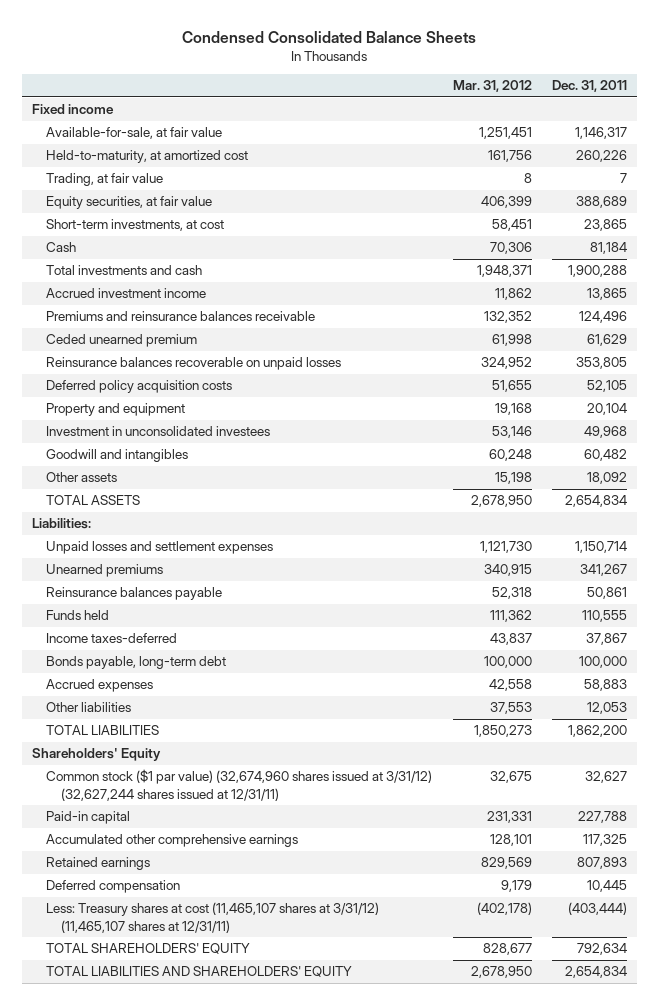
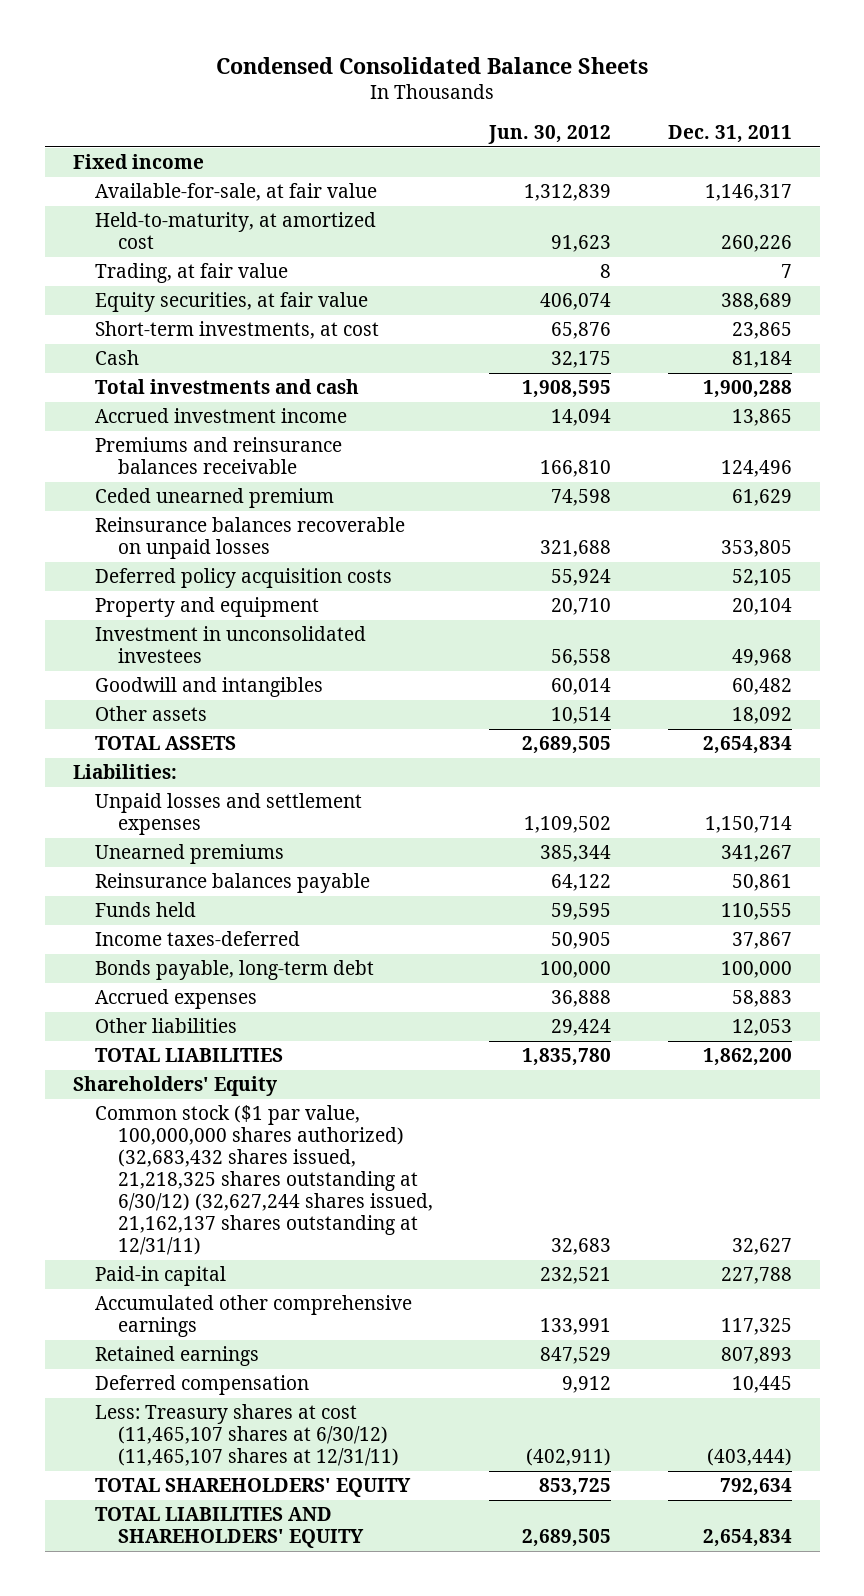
- | Mar. 31, 2012 | Dec. 31, 2011
+ | Jun. 30, 2012 | Dec. 31, 2011
- Common stock ($1 par value) (32,674,960 shares issued at 3/31/12) (32,627,244 shares issued at 12/31/11) | 32,675 | 32,627
+ Common stock ($1 par value, 100,000,000 shares authorized) (32,683,432 shares issued, 21,218,325 shares outstanding at 6/30/12) (32,627,244 shares issued, 21,162,137 shares outstanding at 12/31/11) | 32,683 | 32,627
- Less: Treasury shares at cost (11,465,107 shares at 3/31/12) (11,465,107 shares at 12/31/11) | (402,178) | (403,444)
+ Less: Treasury shares at cost (11,465,107 shares at 6/30/12) (11,465,107 shares at 12/31/11) | (402,911) | (403,444)

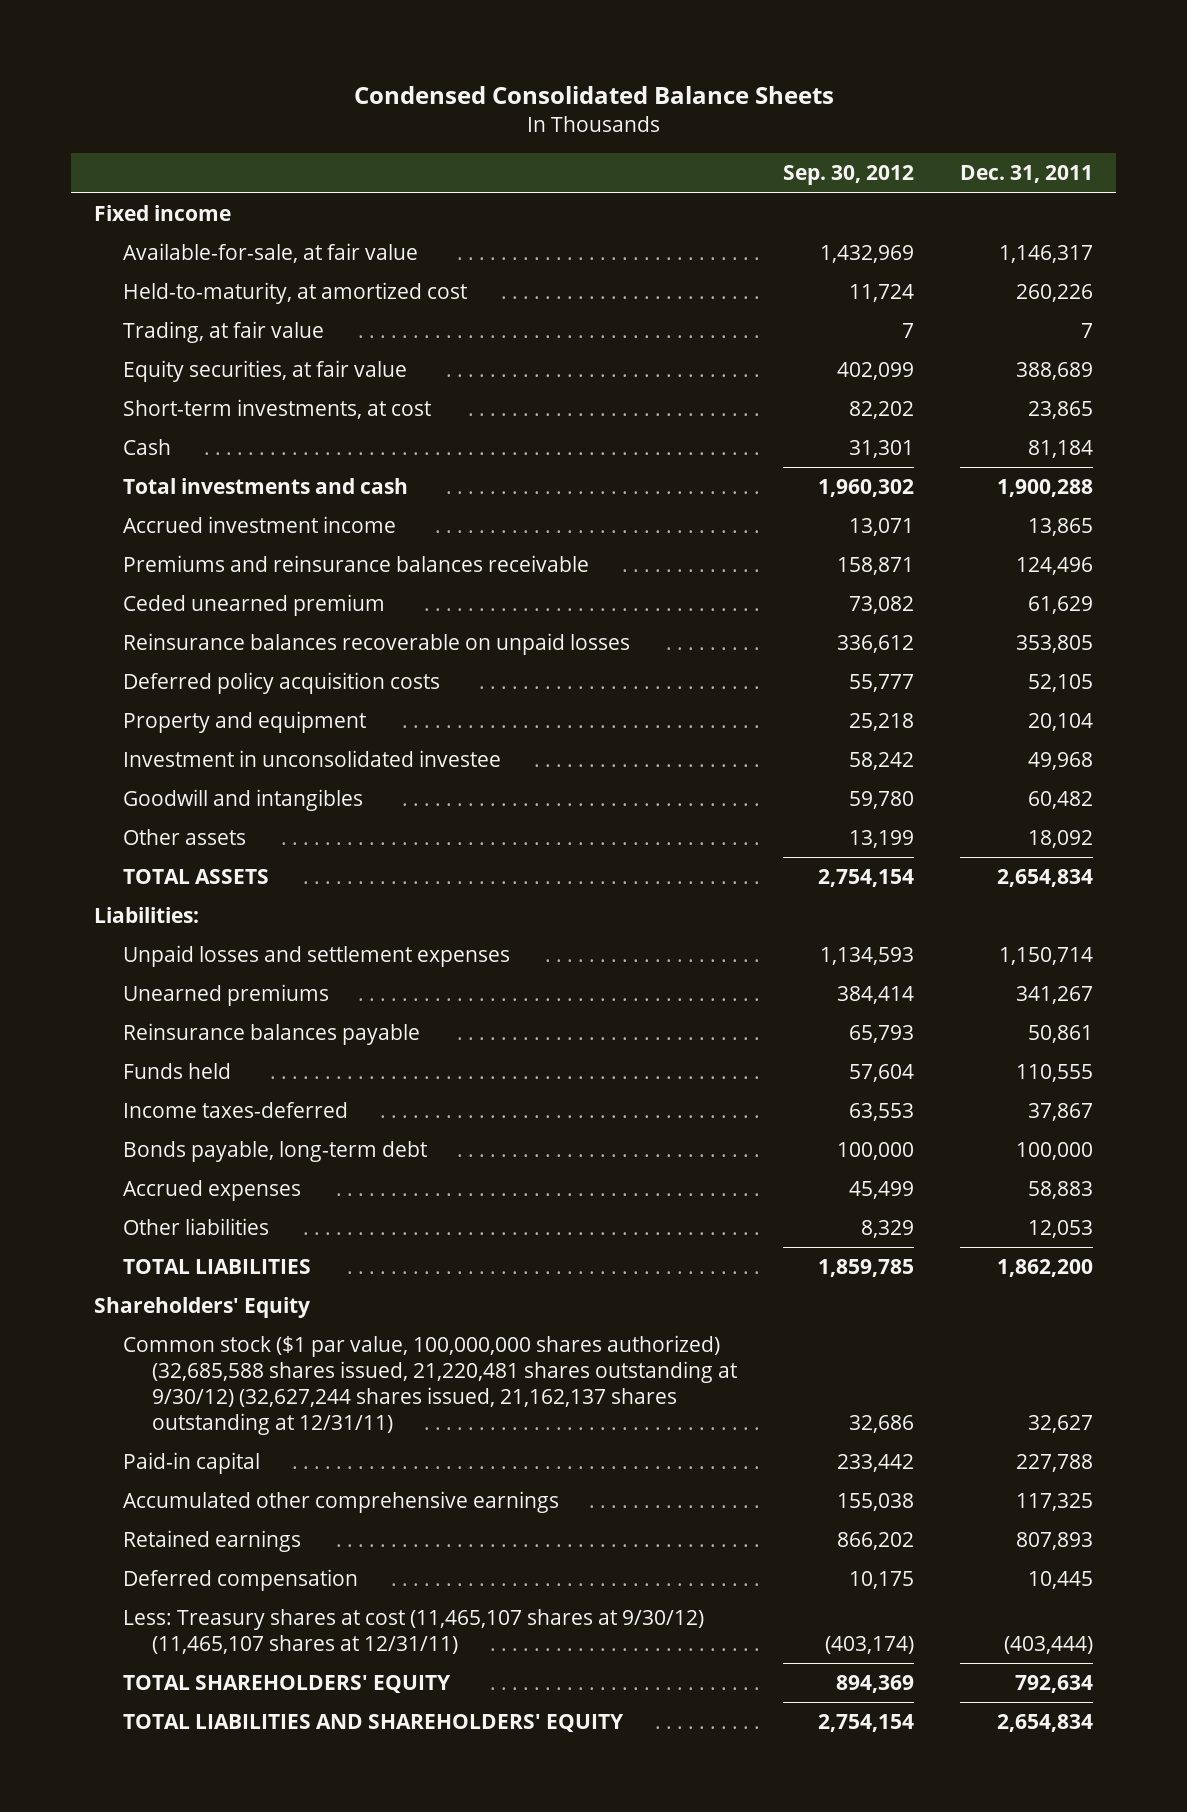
- | Jun. 30, 2012 | Dec. 31, 2011
+ | Sep. 30, 2012 | Dec. 31, 2011
- Investment in unconsolidated investees | 56,558 | 49,968
+ Investment in unconsolidated investee | 58,242 | 49,968
- Common stock ($1 par value, 100,000,000 shares authorized) (32,683,432 shares issued, 21,218,325 shares outstanding at 6/30/12) (32,627,244 shares issued, 21,162,137 shares outstanding at 12/31/11) | 32,683 | 32,627
+ Common stock ($1 par value, 100,000,000 shares authorized) (32,685,588 shares issued, 21,220,481 shares outstanding at 9/30/12) (32,627,244 shares issued, 21,162,137 shares outstanding at 12/31/11) | 32,686 | 32,627
- Less: Treasury shares at cost (11,465,107 shares at 6/30/12) (11,465,107 shares at 12/31/11) | (402,911) | (403,444)
+ Less: Treasury shares at cost (11,465,107 shares at 9/30/12) (11,465,107 shares at 12/31/11) | (403,174) | (403,444)

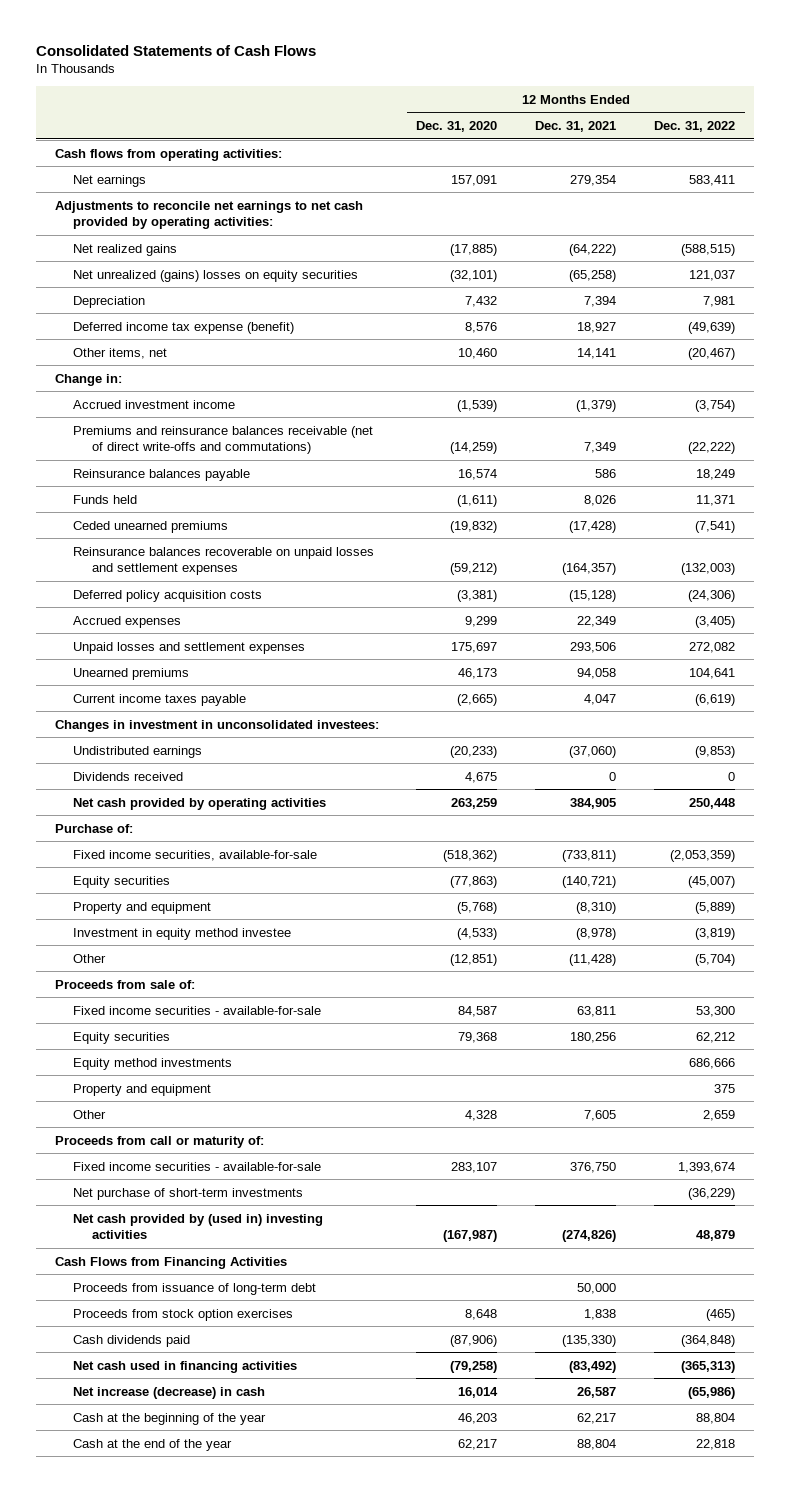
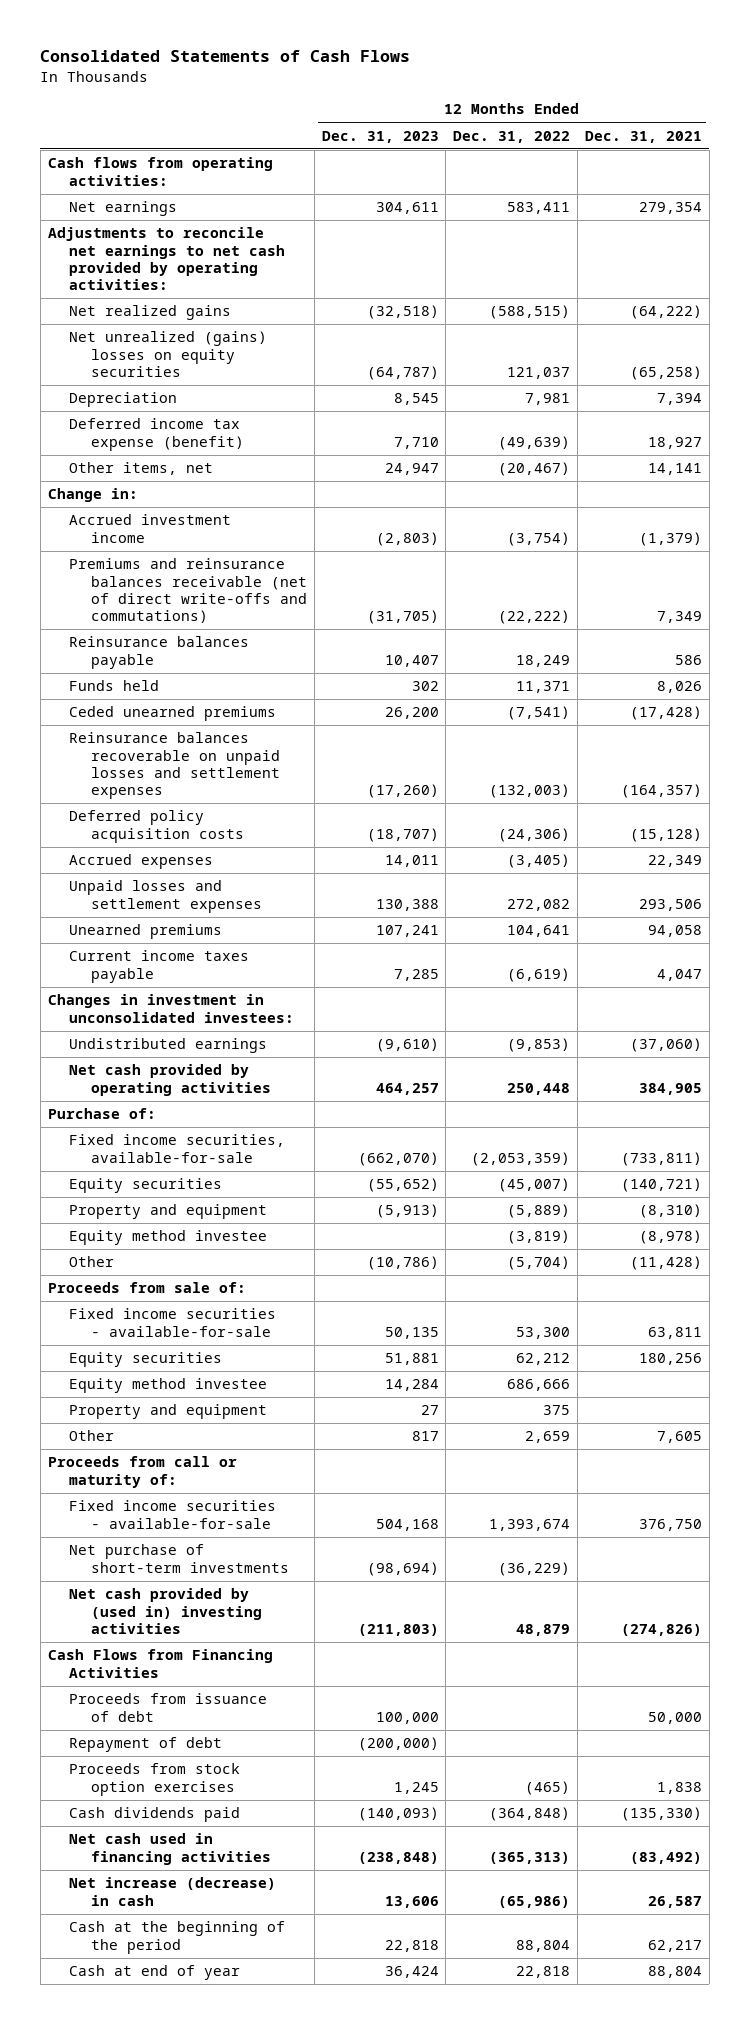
- | 12 Months Ended Dec. 31, 2020 | 12 Months Ended Dec. 31, 2021 | 12 Months Ended Dec. 31, 2022
+ | 12 Months Ended Dec. 31, 2023 | 12 Months Ended Dec. 31, 2022 | 12 Months Ended Dec. 31, 2021
- Dividends received | 4,675 | 0 | 0
- Investment in equity method investee | (4,533) | (8,978) | (3,819)
+ Equity method investee | | (3,819) | (8,978)
- Equity method investments | | | 686,666
+ Equity method investee | 14,284 | 686,666 |
- Proceeds from issuance of long-term debt | | 50,000 |
+ Proceeds from issuance of debt | 100,000 | | 50,000
+ Repayment of debt | (200,000) | |
- Cash at the beginning of the year | 46,203 | 62,217 | 88,804
- Cash at the end of the year | 62,217 | 88,804 | 22,818
+ Cash at the beginning of the period | 22,818 | 88,804 | 62,217
+ Cash at end of year | 36,424 | 22,818 | 88,804

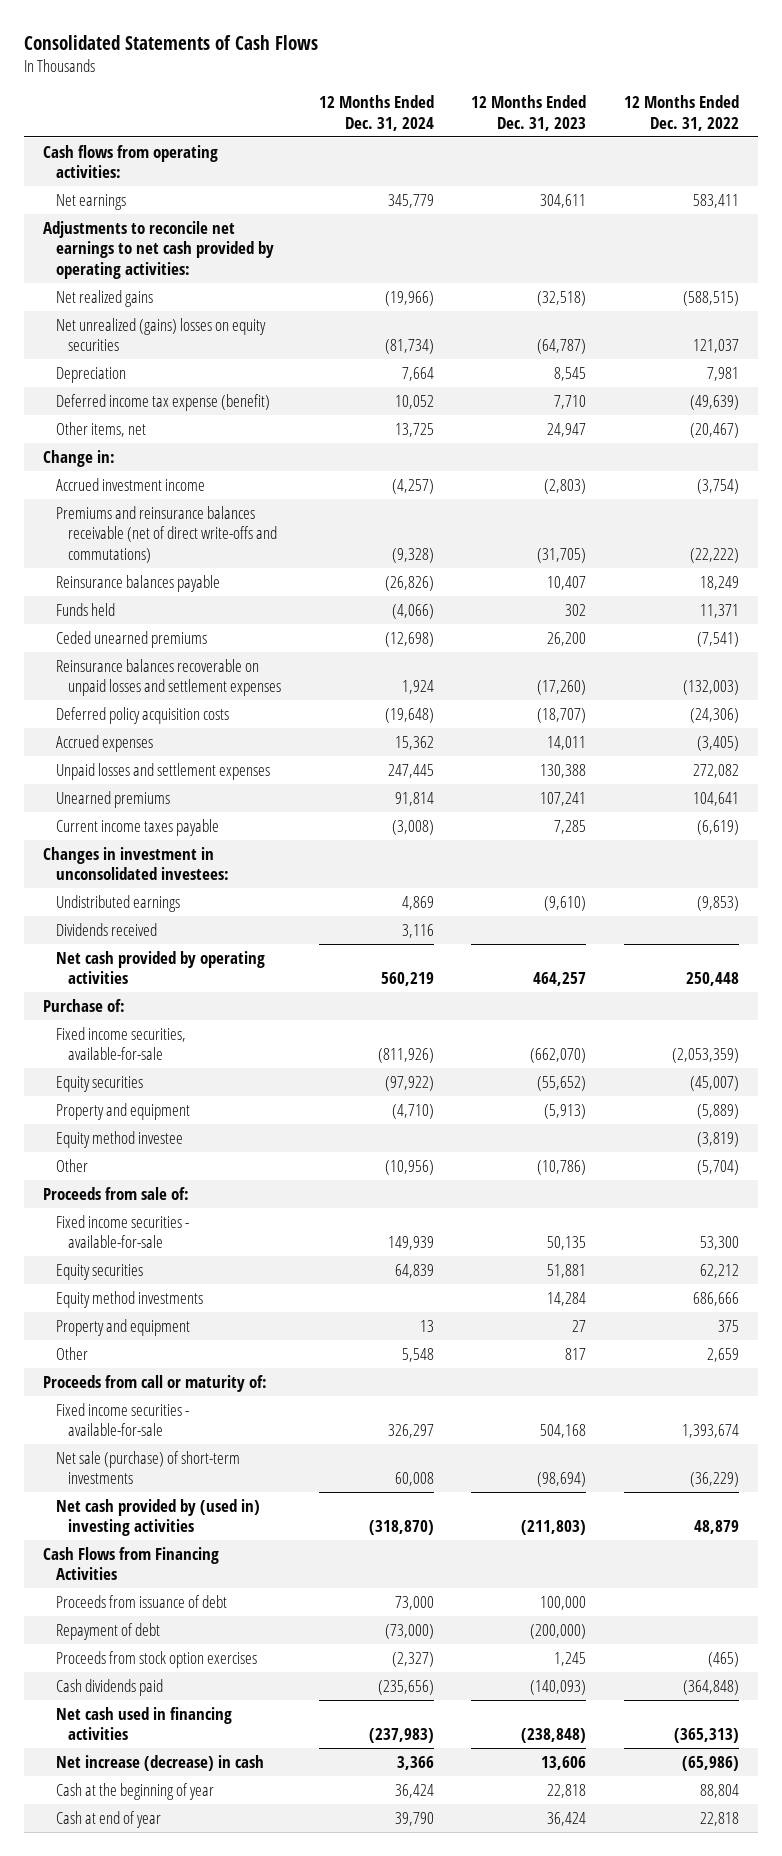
- | 12 Months Ended Dec. 31, 2023 | 12 Months Ended Dec. 31, 2022 | 12 Months Ended Dec. 31, 2021
+ | 12 Months Ended Dec. 31, 2024 | 12 Months Ended Dec. 31, 2023 | 12 Months Ended Dec. 31, 2022
+ Dividends received | 3,116 | |
- Equity method investee | 14,284 | 686,666 |
+ Equity method investments | | 14,284 | 686,666
- Net purchase of short-term investments | (98,694) | (36,229) |
+ Net sale (purchase) of short-term investments | 60,008 | (98,694) | (36,229)
- Cash at the beginning of the period | 22,818 | 88,804 | 62,217
+ Cash at the beginning of year | 36,424 | 22,818 | 88,804

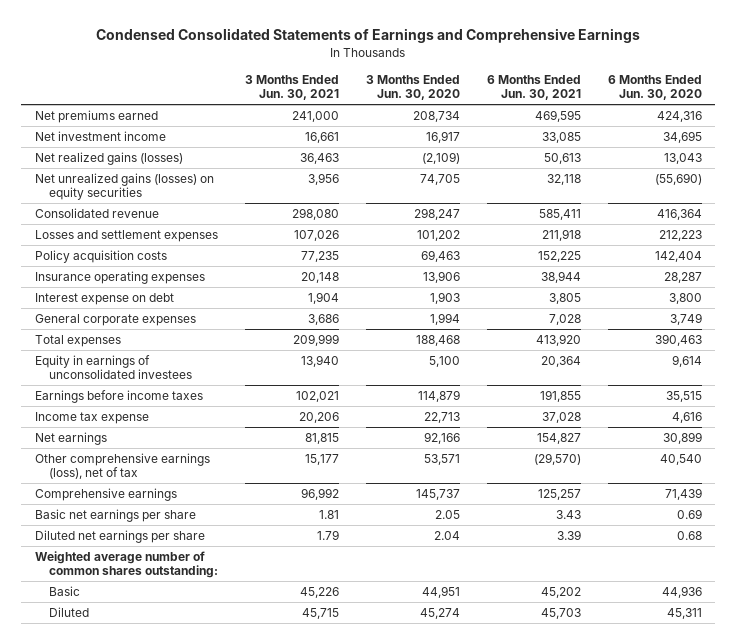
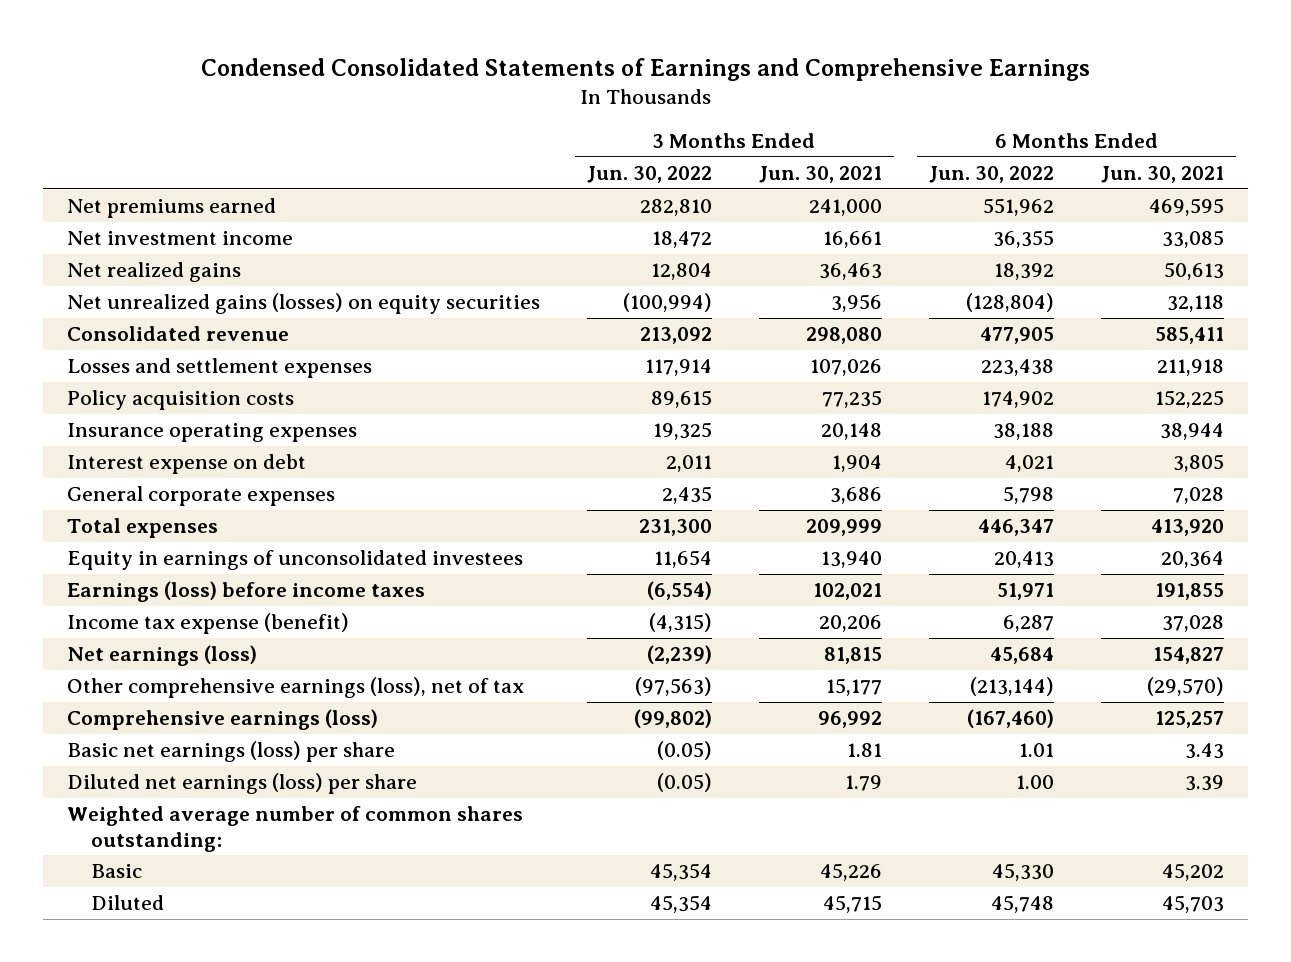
- | 3 Months Ended Jun. 30, 2021 | 3 Months Ended Jun. 30, 2020 | 6 Months Ended Jun. 30, 2021 | 6 Months Ended Jun. 30, 2020
+ | 3 Months Ended Jun. 30, 2022 | 3 Months Ended Jun. 30, 2021 | 6 Months Ended Jun. 30, 2022 | 6 Months Ended Jun. 30, 2021
- Net realized gains (losses) | 36,463 | (2,109) | 50,613 | 13,043
+ Net realized gains | 12,804 | 36,463 | 18,392 | 50,613
- Earnings before income taxes | 102,021 | 114,879 | 191,855 | 35,515
- Income tax expense | 20,206 | 22,713 | 37,028 | 4,616
- Net earnings | 81,815 | 92,166 | 154,827 | 30,899
+ Earnings (loss) before income taxes | (6,554) | 102,021 | 51,971 | 191,855
+ Income tax expense (benefit) | (4,315) | 20,206 | 6,287 | 37,028
+ Net earnings (loss) | (2,239) | 81,815 | 45,684 | 154,827
- Comprehensive earnings | 96,992 | 145,737 | 125,257 | 71,439
- Basic net earnings per share | 1.81 | 2.05 | 3.43 | 0.69
- Diluted net earnings per share | 1.79 | 2.04 | 3.39 | 0.68
+ Comprehensive earnings (loss) | (99,802) | 96,992 | (167,460) | 125,257
+ Basic net earnings (loss) per share | (0.05) | 1.81 | 1.01 | 3.43
+ Diluted net earnings (loss) per share | (0.05) | 1.79 | 1.00 | 3.39

